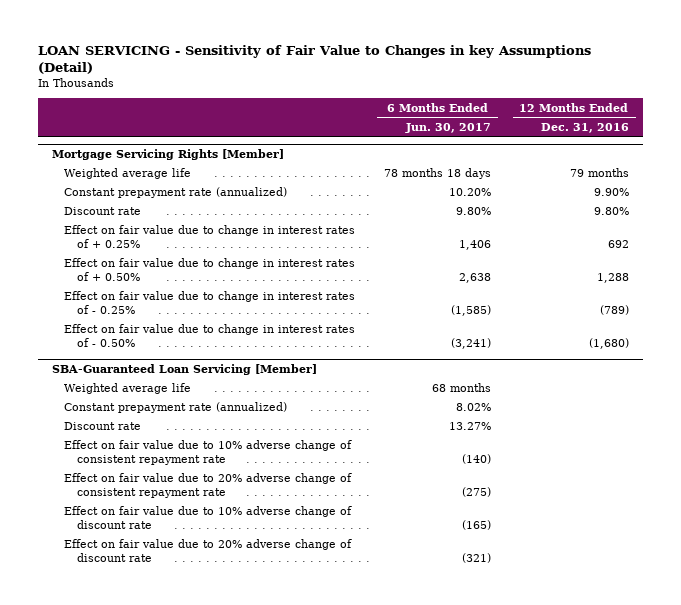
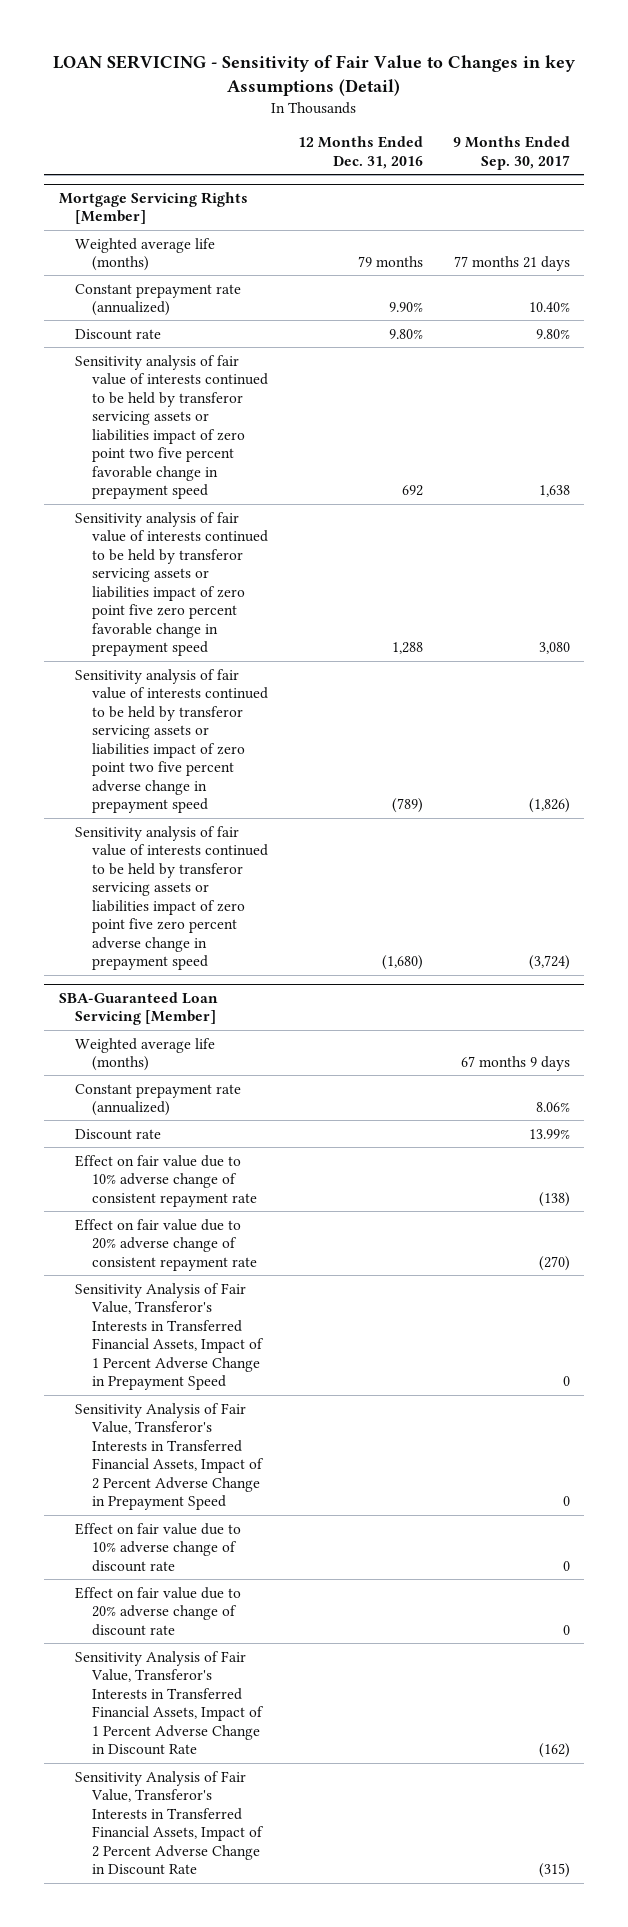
- | 6 Months Ended Jun. 30, 2017 | 12 Months Ended Dec. 31, 2016
+ | 12 Months Ended Dec. 31, 2016 | 9 Months Ended Sep. 30, 2017
@ Mortgage Servicing Rights [Member]
- Weighted average life | 78 months 18 days | 79 months
+ Weighted average life (months) | 79 months | 77 months 21 days
- Effect on fair value due to change in interest rates of + 0.25% | 1,406 | 692
- Effect on fair value due to change in interest rates of + 0.50% | 2,638 | 1,288
- Effect on fair value due to change in interest rates of - 0.25% | (1,585) | (789)
- Effect on fair value due to change in interest rates of - 0.50% | (3,241) | (1,680)
+ Sensitivity analysis of fair value of interests continued to be held by transferor servicing assets or liabilities impact of zero point two five percent favorable change in prepayment speed | 692 | 1,638
+ Sensitivity analysis of fair value of interests continued to be held by transferor servicing assets or liabilities impact of zero point five zero percent favorable change in prepayment speed | 1,288 | 3,080
+ Sensitivity analysis of fair value of interests continued to be held by transferor servicing assets or liabilities impact of zero point two five percent adverse change in prepayment speed | (789) | (1,826)
+ Sensitivity analysis of fair value of interests continued to be held by transferor servicing assets or liabilities impact of zero point five zero percent adverse change in prepayment speed | (1,680) | (3,724)
@ SBA-Guaranteed Loan Servicing [Member]
- Weighted average life | 68 months |
+ Weighted average life (months) | | 67 months 9 days
+ Sensitivity Analysis of Fair Value, Transferor's Interests in Transferred Financial Assets, Impact of 1 Percent Adverse Change in Prepayment Speed | | 0
+ Sensitivity Analysis of Fair Value, Transferor's Interests in Transferred Financial Assets, Impact of 2 Percent Adverse Change in Prepayment Speed | | 0
+ Sensitivity Analysis of Fair Value, Transferor's Interests in Transferred Financial Assets, Impact of 1 Percent Adverse Change in Discount Rate | | (162)
+ Sensitivity Analysis of Fair Value, Transferor's Interests in Transferred Financial Assets, Impact of 2 Percent Adverse Change in Discount Rate | | (315)

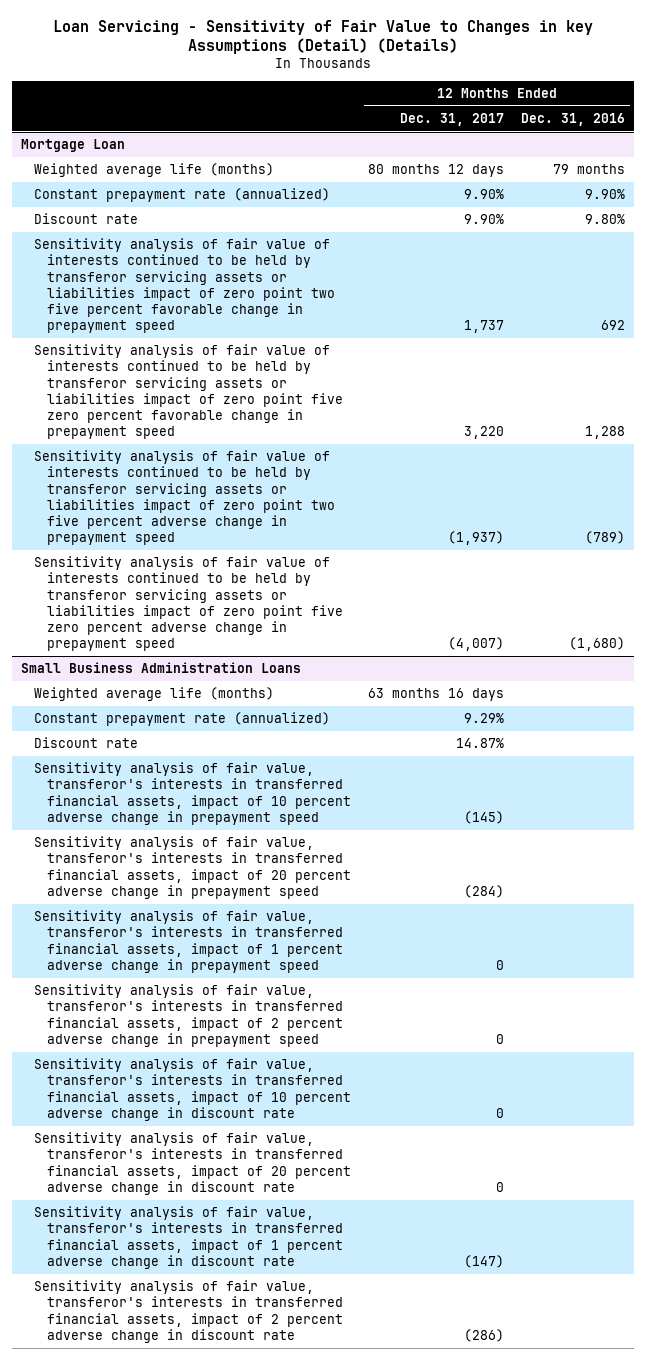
- LOAN SERVICING - Sensitivity of Fair Value to Changes in key Assumptions (Detail)
+ Loan Servicing - Sensitivity of Fair Value to Changes in key Assumptions (Detail) (Details)
- | 12 Months Ended Dec. 31, 2016 | 9 Months Ended Sep. 30, 2017
+ | 12 Months Ended Dec. 31, 2017 | 12 Months Ended Dec. 31, 2016
- Mortgage Servicing Rights [Member]
+ Mortgage Loan
- SBA-Guaranteed Loan Servicing [Member]
+ Small Business Administration Loans
- Effect on fair value due to 10% adverse change of consistent repayment rate | | (138)
- Effect on fair value due to 20% adverse change of consistent repayment rate | | (270)
- Sensitivity Analysis of Fair Value, Transferor's Interests in Transferred Financial Assets, Impact of 1 Percent Adverse Change in Prepayment Speed | | 0
- Sensitivity Analysis of Fair Value, Transferor's Interests in Transferred Financial Assets, Impact of 2 Percent Adverse Change in Prepayment Speed | | 0
- Effect on fair value due to 10% adverse change of discount rate | | 0
- Effect on fair value due to 20% adverse change of discount rate | | 0
- Sensitivity Analysis of Fair Value, Transferor's Interests in Transferred Financial Assets, Impact of 1 Percent Adverse Change in Discount Rate | | (162)
- Sensitivity Analysis of Fair Value, Transferor's Interests in Transferred Financial Assets, Impact of 2 Percent Adverse Change in Discount Rate | | (315)
+ Sensitivity analysis of fair value, transferor's interests in transferred financial assets, impact of 10 percent adverse change in prepayment speed | (145) |
+ Sensitivity analysis of fair value, transferor's interests in transferred financial assets, impact of 20 percent adverse change in prepayment speed | (284) |
+ Sensitivity analysis of fair value, transferor's interests in transferred financial assets, impact of 1 percent adverse change in prepayment speed | 0 |
+ Sensitivity analysis of fair value, transferor's interests in transferred financial assets, impact of 2 percent adverse change in prepayment speed | 0 |
+ Sensitivity analysis of fair value, transferor's interests in transferred financial assets, impact of 10 percent adverse change in discount rate | 0 |
+ Sensitivity analysis of fair value, transferor's interests in transferred financial assets, impact of 20 percent adverse change in discount rate | 0 |
+ Sensitivity analysis of fair value, transferor's interests in transferred financial assets, impact of 1 percent adverse change in discount rate | (147) |
+ Sensitivity analysis of fair value, transferor's interests in transferred financial assets, impact of 2 percent adverse change in discount rate | (286) |

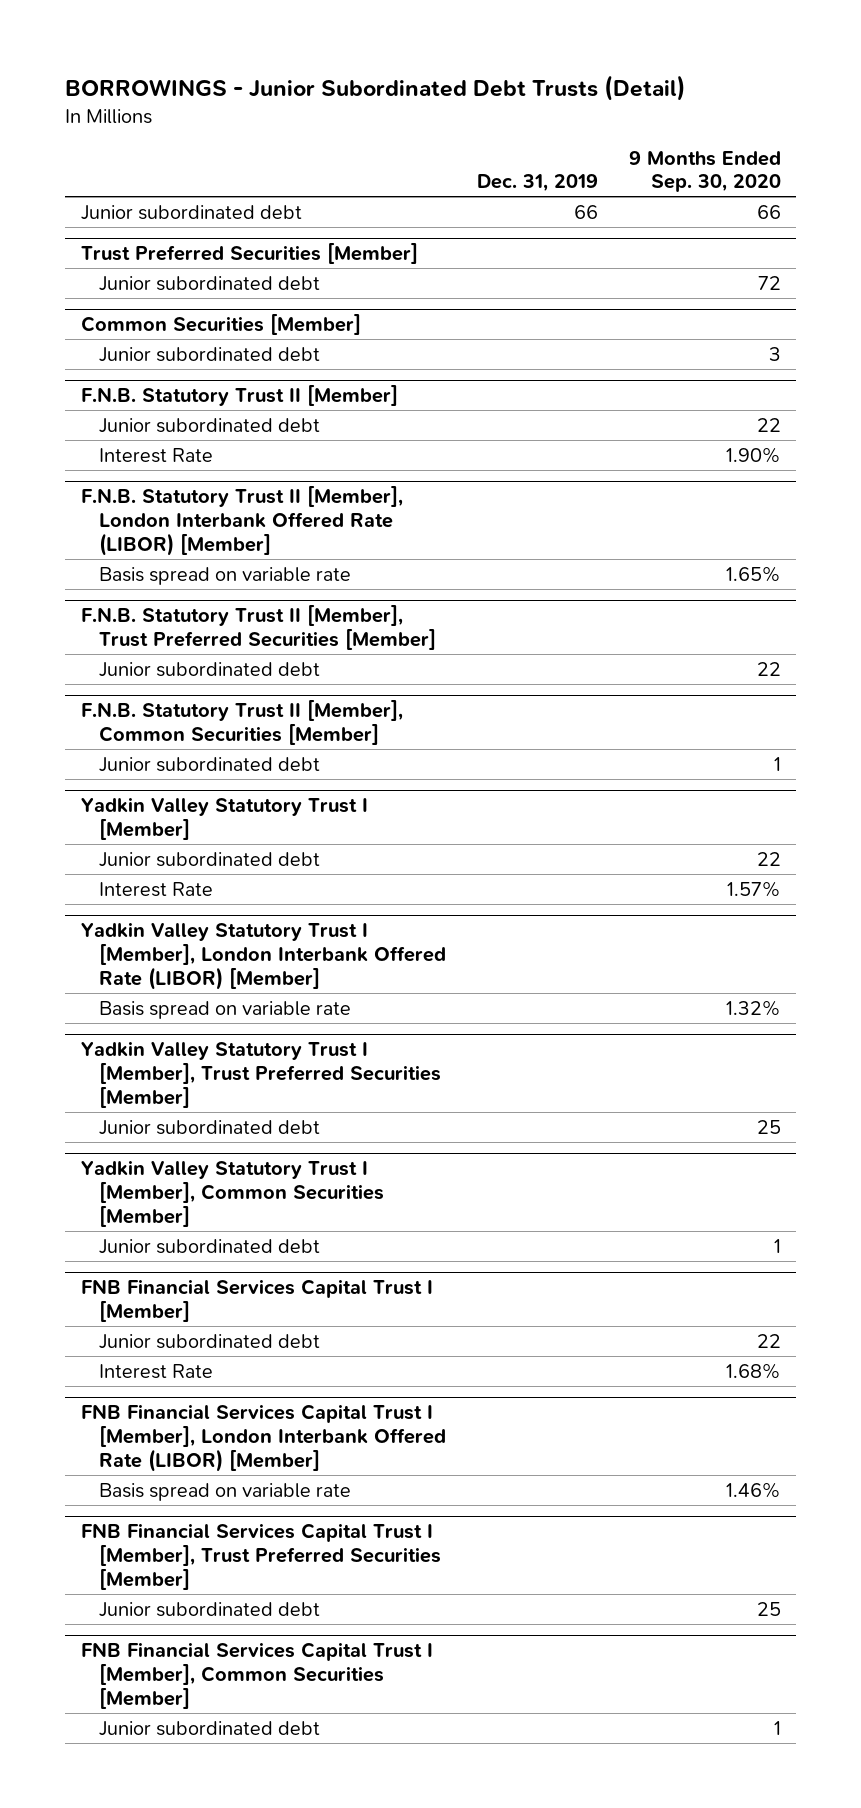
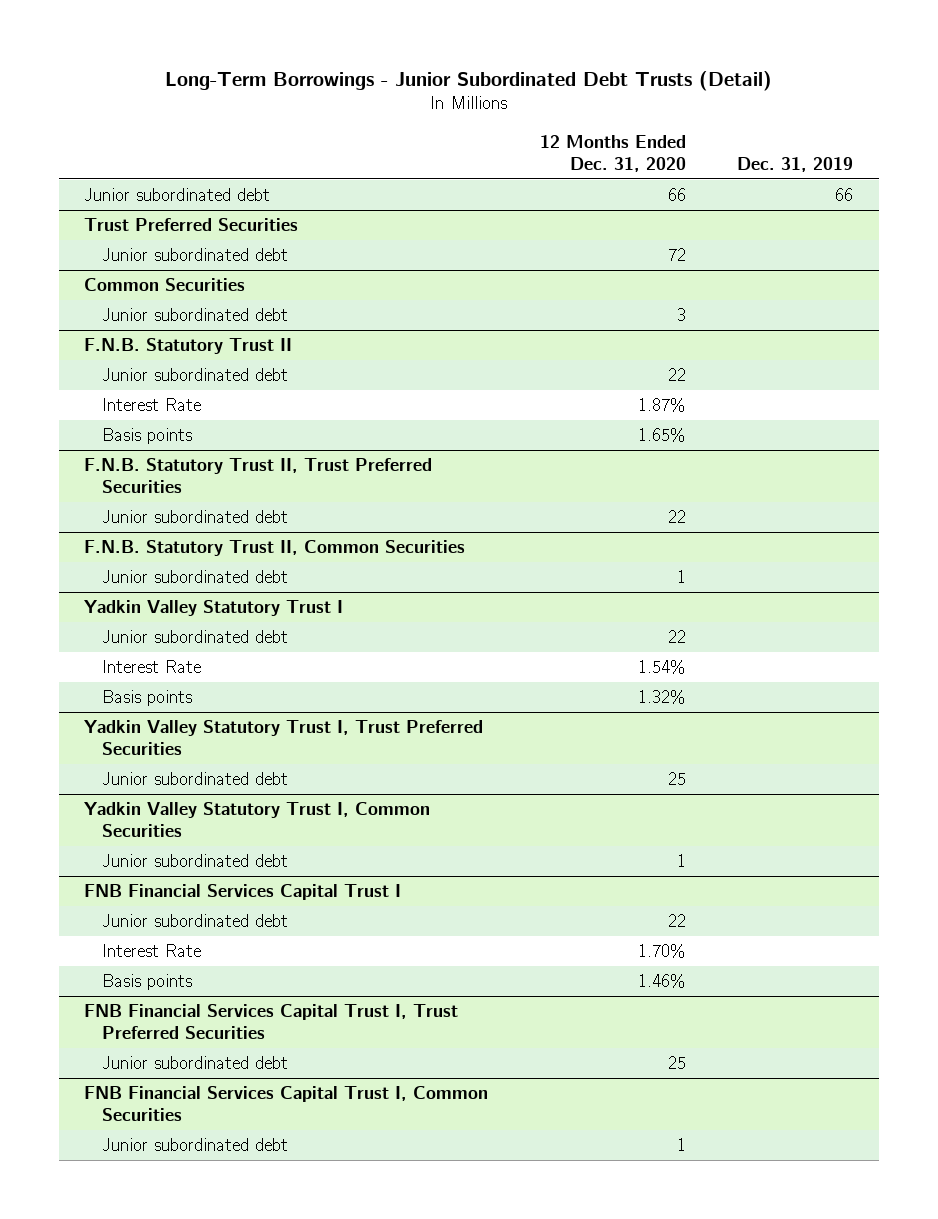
- BORROWINGS - Junior Subordinated Debt Trusts (Detail)
+ Long-Term Borrowings - Junior Subordinated Debt Trusts (Detail)
- | Dec. 31, 2019 | 9 Months Ended Sep. 30, 2020
+ | 12 Months Ended Dec. 31, 2020 | Dec. 31, 2019
- Trust Preferred Securities [Member]
+ Trust Preferred Securities
- Common Securities [Member]
+ Common Securities
- F.N.B. Statutory Trust II [Member]
+ F.N.B. Statutory Trust II
- F.N.B. Statutory Trust II [Member], London Interbank Offered Rate (LIBOR) [Member]
- Basis spread on variable rate | | 1.65%
- F.N.B. Statutory Trust II [Member], Trust Preferred Securities [Member]
+ Basis points | 1.65% |
+ F.N.B. Statutory Trust II, Trust Preferred Securities
- F.N.B. Statutory Trust II [Member], Common Securities [Member]
+ F.N.B. Statutory Trust II, Common Securities
- Yadkin Valley Statutory Trust I [Member]
+ Yadkin Valley Statutory Trust I
- Yadkin Valley Statutory Trust I [Member], London Interbank Offered Rate (LIBOR) [Member]
- Basis spread on variable rate | | 1.32%
- Yadkin Valley Statutory Trust I [Member], Trust Preferred Securities [Member]
+ Basis points | 1.32% |
+ Yadkin Valley Statutory Trust I, Trust Preferred Securities
- Yadkin Valley Statutory Trust I [Member], Common Securities [Member]
+ Yadkin Valley Statutory Trust I, Common Securities
- FNB Financial Services Capital Trust I [Member]
+ FNB Financial Services Capital Trust I
- FNB Financial Services Capital Trust I [Member], London Interbank Offered Rate (LIBOR) [Member]
- Basis spread on variable rate | | 1.46%
- FNB Financial Services Capital Trust I [Member], Trust Preferred Securities [Member]
+ Basis points | 1.46% |
+ FNB Financial Services Capital Trust I, Trust Preferred Securities
- FNB Financial Services Capital Trust I [Member], Common Securities [Member]
+ FNB Financial Services Capital Trust I, Common Securities

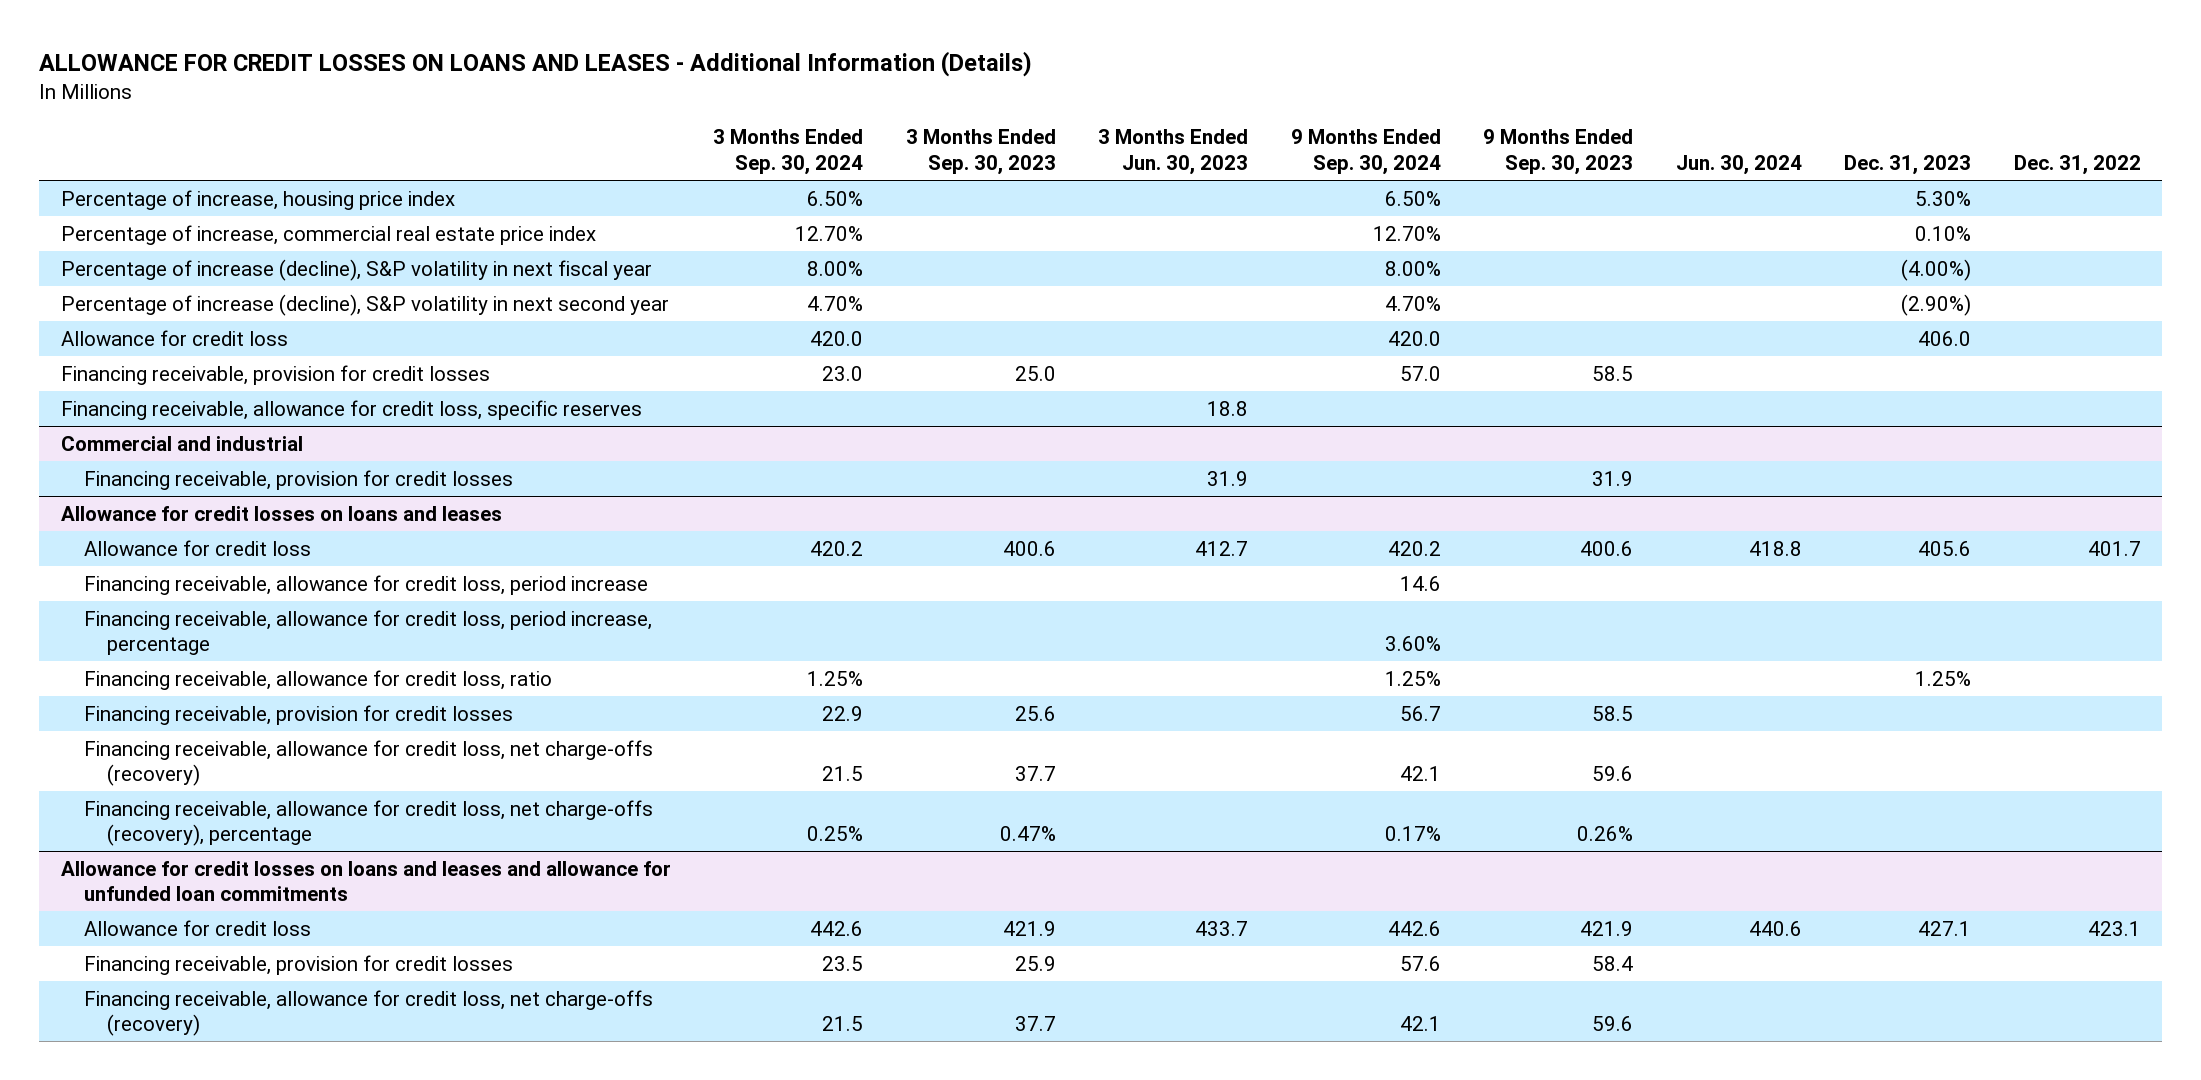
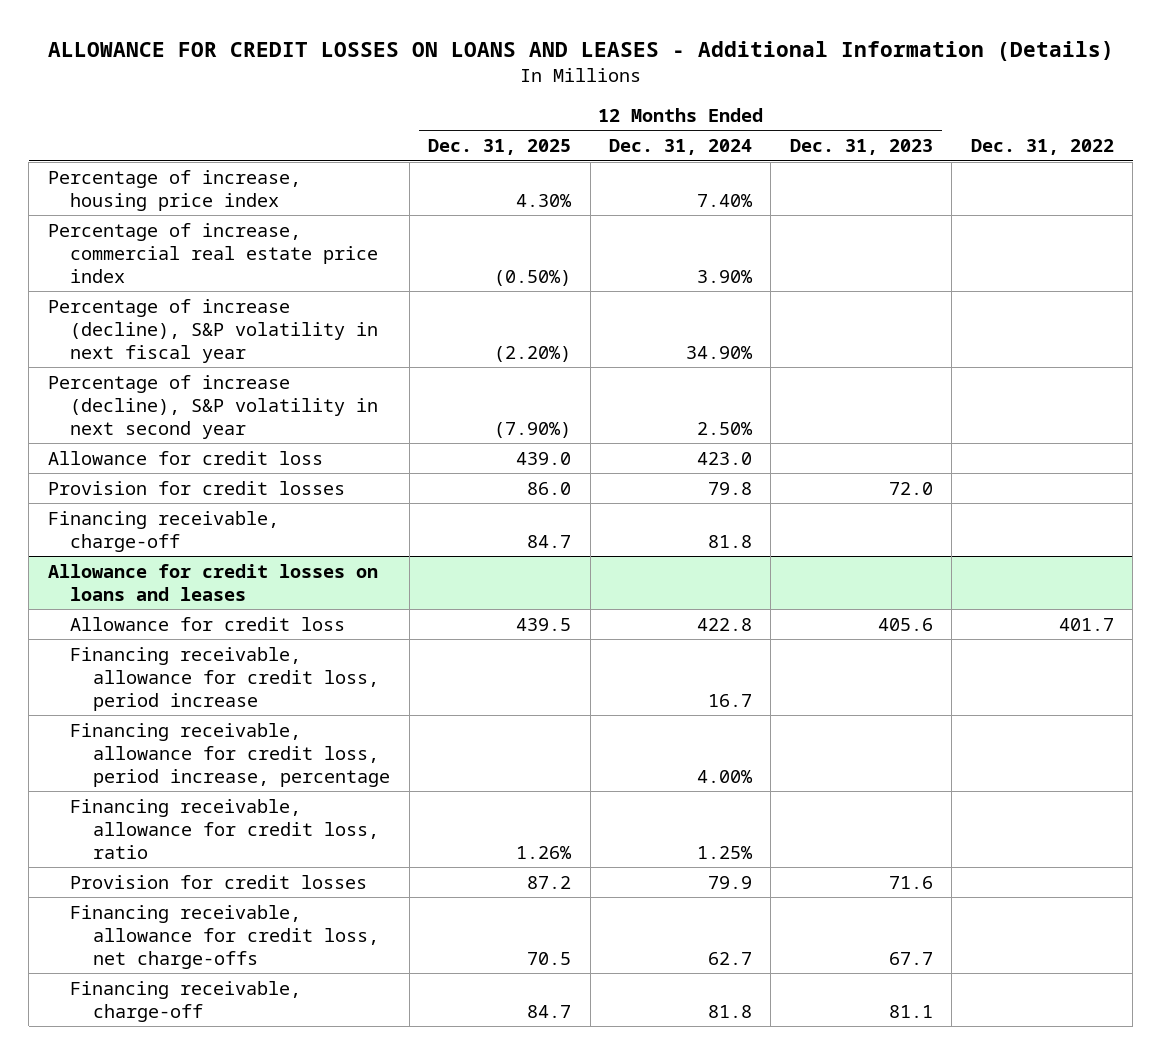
- | 3 Months Ended Sep. 30, 2024 | 3 Months Ended Sep. 30, 2023 | 3 Months Ended Jun. 30, 2023 | 9 Months Ended Sep. 30, 2024 | 9 Months Ended Sep. 30, 2023 | Jun. 30, 2024 | Dec. 31, 2023 | Dec. 31, 2022
+ | 12 Months Ended Dec. 31, 2025 | 12 Months Ended Dec. 31, 2024 | 12 Months Ended Dec. 31, 2023 | Dec. 31, 2022
- Financing receivable, provision for credit losses | 23.0 | 25.0 | | 57.0 | 58.5 | | |
- Financing receivable, allowance for credit loss, specific reserves | | | 18.8 | | | | |
- Commercial and industrial
- Financing receivable, provision for credit losses | | | 31.9 | | 31.9 | | |
+ Provision for credit losses | 86.0 | 79.8 | 72.0 |
+ Financing receivable, charge-off | 84.7 | 81.8 | |
@ Allowance for credit losses on loans and leases
- Financing receivable, provision for credit losses | 22.9 | 25.6 | | 56.7 | 58.5 | | |
- Financing receivable, allowance for credit loss, net charge-offs (recovery) | 21.5 | 37.7 | | 42.1 | 59.6 | | |
- Financing receivable, allowance for credit loss, net charge-offs (recovery), percentage | 0.25% | 0.47% | | 0.17% | 0.26% | | |
- Allowance for credit losses on loans and leases and allowance for unfunded loan commitments
- Allowance for credit loss | 442.6 | 421.9 | 433.7 | 442.6 | 421.9 | 440.6 | 427.1 | 423.1
- Financing receivable, provision for credit losses | 23.5 | 25.9 | | 57.6 | 58.4 | | |
- Financing receivable, allowance for credit loss, net charge-offs (recovery) | 21.5 | 37.7 | | 42.1 | 59.6 | | |
@ Allowance for credit losses on loans and leases
+ Provision for credit losses | 87.2 | 79.9 | 71.6 |
+ Financing receivable, allowance for credit loss, net charge-offs | 70.5 | 62.7 | 67.7 |
+ Financing receivable, charge-off | 84.7 | 81.8 | 81.1 |

